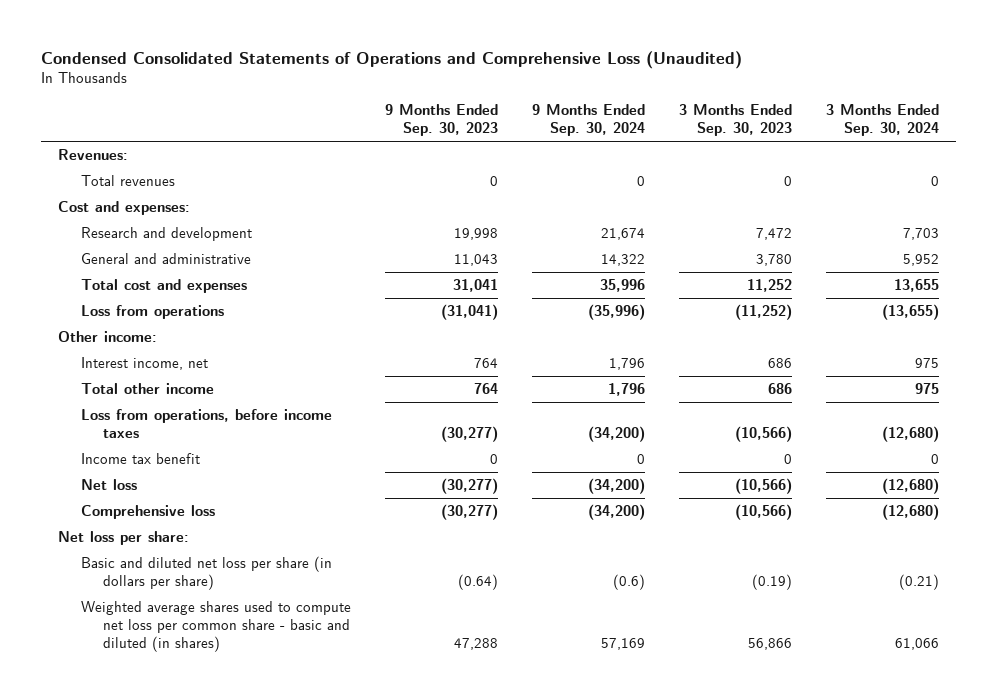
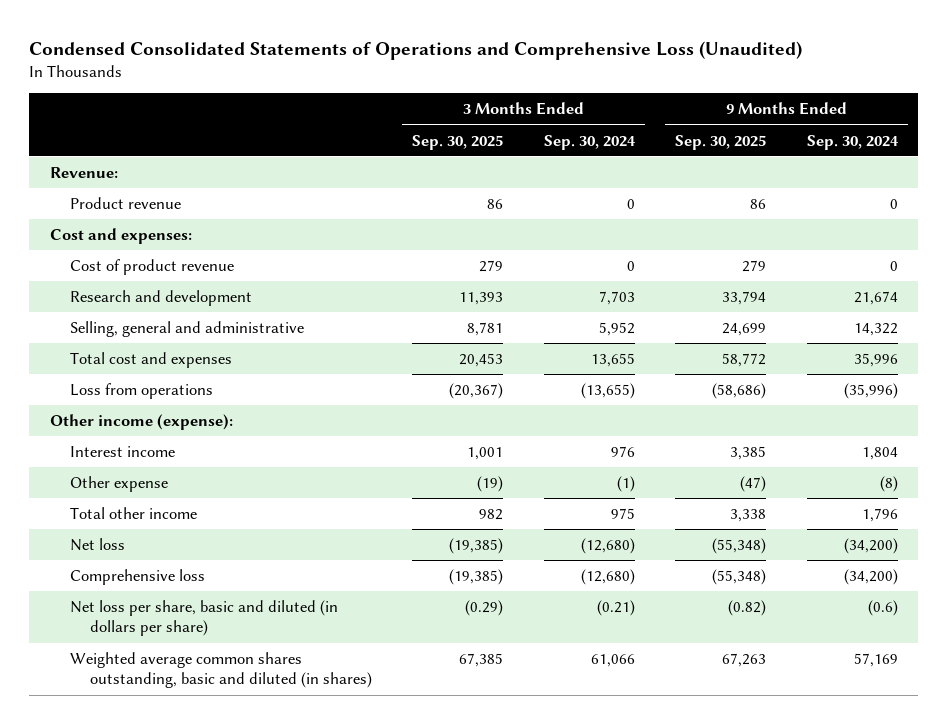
- | 9 Months Ended Sep. 30, 2023 | 9 Months Ended Sep. 30, 2024 | 3 Months Ended Sep. 30, 2023 | 3 Months Ended Sep. 30, 2024
+ | 3 Months Ended Sep. 30, 2025 | 3 Months Ended Sep. 30, 2024 | 9 Months Ended Sep. 30, 2025 | 9 Months Ended Sep. 30, 2024
- Revenues:
- Total revenues | 0 | 0 | 0 | 0
+ Revenue:
+ Product revenue | 86 | 0 | 86 | 0
+ Cost of product revenue | 279 | 0 | 279 | 0
- General and administrative | 11,043 | 14,322 | 3,780 | 5,952
+ Selling, general and administrative | 8,781 | 5,952 | 24,699 | 14,322
- Other income:
- Interest income, net | 764 | 1,796 | 686 | 975
+ Other income (expense):
+ Interest income | 1,001 | 976 | 3,385 | 1,804
+ Other expense | (19) | (1) | (47) | (8)
- Loss from operations, before income taxes | (30,277) | (34,200) | (10,566) | (12,680)
- Income tax benefit | 0 | 0 | 0 | 0
- Net loss per share:
- Basic and diluted net loss per share (in dollars per share) | (0.64) | (0.6) | (0.19) | (0.21)
- Weighted average shares used to compute net loss per common share - basic and diluted (in shares) | 47,288 | 57,169 | 56,866 | 61,066
+ Net loss per share, basic and diluted (in dollars per share) | (0.29) | (0.21) | (0.82) | (0.6)
+ Weighted average common shares outstanding, basic and diluted (in shares) | 67,385 | 61,066 | 67,263 | 57,169

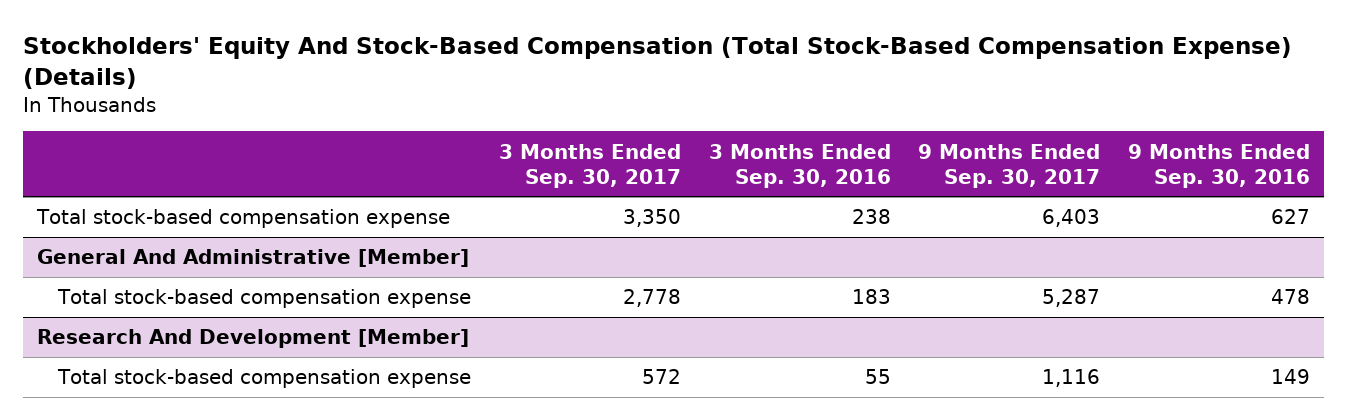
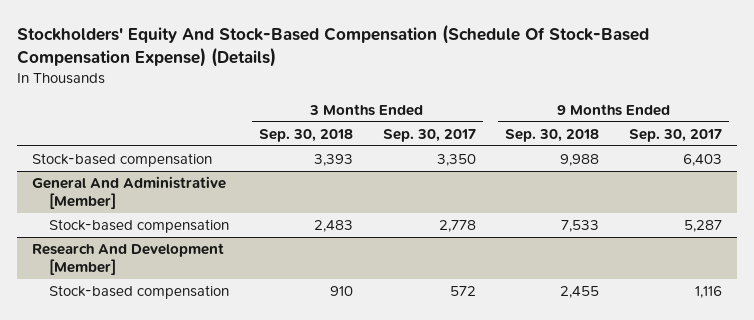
- Stockholders' Equity And Stock-Based Compensation (Total Stock-Based Compensation Expense) (Details)
+ Stockholders' Equity And Stock-Based Compensation (Schedule Of Stock-Based Compensation Expense) (Details)
- | 3 Months Ended Sep. 30, 2017 | 3 Months Ended Sep. 30, 2016 | 9 Months Ended Sep. 30, 2017 | 9 Months Ended Sep. 30, 2016
+ | 3 Months Ended Sep. 30, 2018 | 3 Months Ended Sep. 30, 2017 | 9 Months Ended Sep. 30, 2018 | 9 Months Ended Sep. 30, 2017
- Total stock-based compensation expense | 3,350 | 238 | 6,403 | 627
+ Stock-based compensation | 3,393 | 3,350 | 9,988 | 6,403
@ General And Administrative [Member]
- Total stock-based compensation expense | 2,778 | 183 | 5,287 | 478
+ Stock-based compensation | 2,483 | 2,778 | 7,533 | 5,287
@ Research And Development [Member]
- Total stock-based compensation expense | 572 | 55 | 1,116 | 149
+ Stock-based compensation | 910 | 572 | 2,455 | 1,116

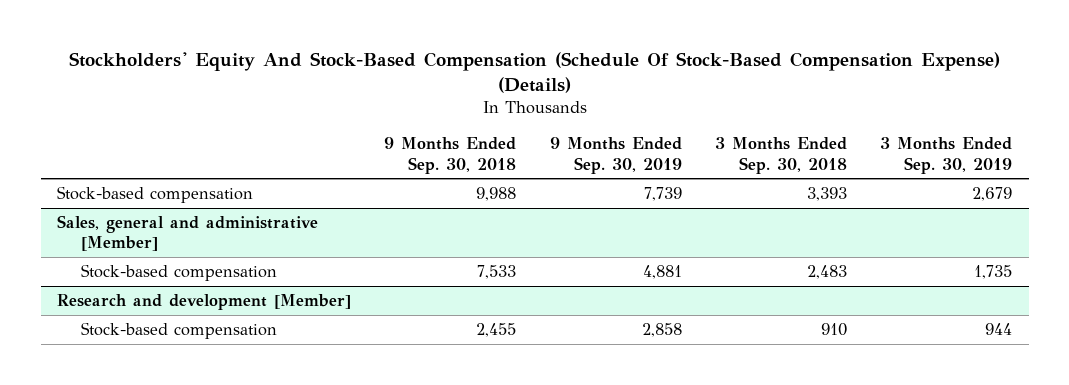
- | 3 Months Ended Sep. 30, 2018 | 3 Months Ended Sep. 30, 2017 | 9 Months Ended Sep. 30, 2018 | 9 Months Ended Sep. 30, 2017
+ | 9 Months Ended Sep. 30, 2018 | 9 Months Ended Sep. 30, 2019 | 3 Months Ended Sep. 30, 2018 | 3 Months Ended Sep. 30, 2019
- General And Administrative [Member]
+ Sales, general and administrative [Member]
- Research And Development [Member]
+ Research and development [Member]

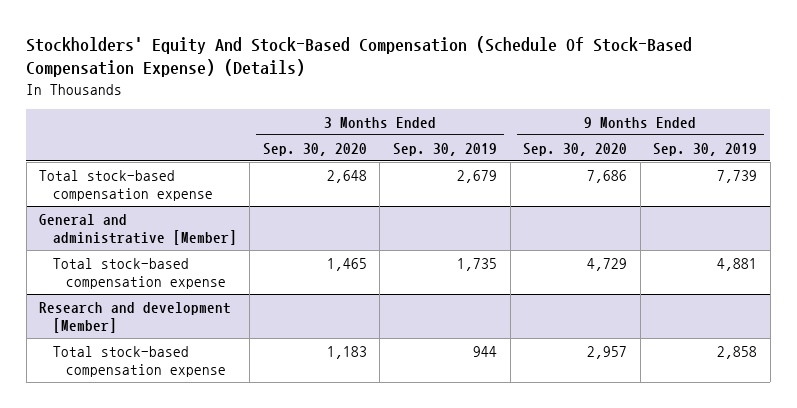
- | 9 Months Ended Sep. 30, 2018 | 9 Months Ended Sep. 30, 2019 | 3 Months Ended Sep. 30, 2018 | 3 Months Ended Sep. 30, 2019
+ | 3 Months Ended Sep. 30, 2020 | 3 Months Ended Sep. 30, 2019 | 9 Months Ended Sep. 30, 2020 | 9 Months Ended Sep. 30, 2019
- Stock-based compensation | 9,988 | 7,739 | 3,393 | 2,679
- Sales, general and administrative [Member]
- Stock-based compensation | 7,533 | 4,881 | 2,483 | 1,735
+ Total stock-based compensation expense | 2,648 | 2,679 | 7,686 | 7,739
+ General and administrative [Member]
+ Total stock-based compensation expense | 1,465 | 1,735 | 4,729 | 4,881
@ Research and development [Member]
- Stock-based compensation | 2,455 | 2,858 | 910 | 944
+ Total stock-based compensation expense | 1,183 | 944 | 2,957 | 2,858

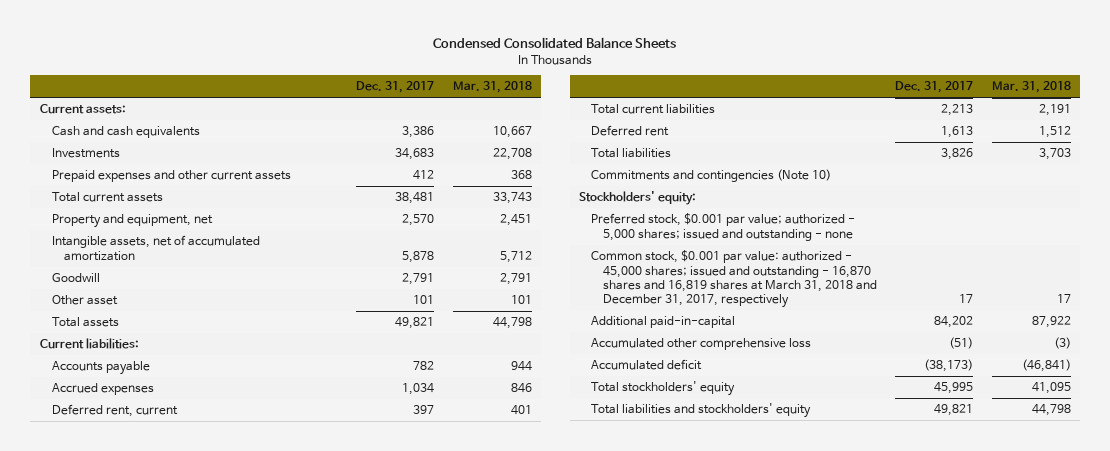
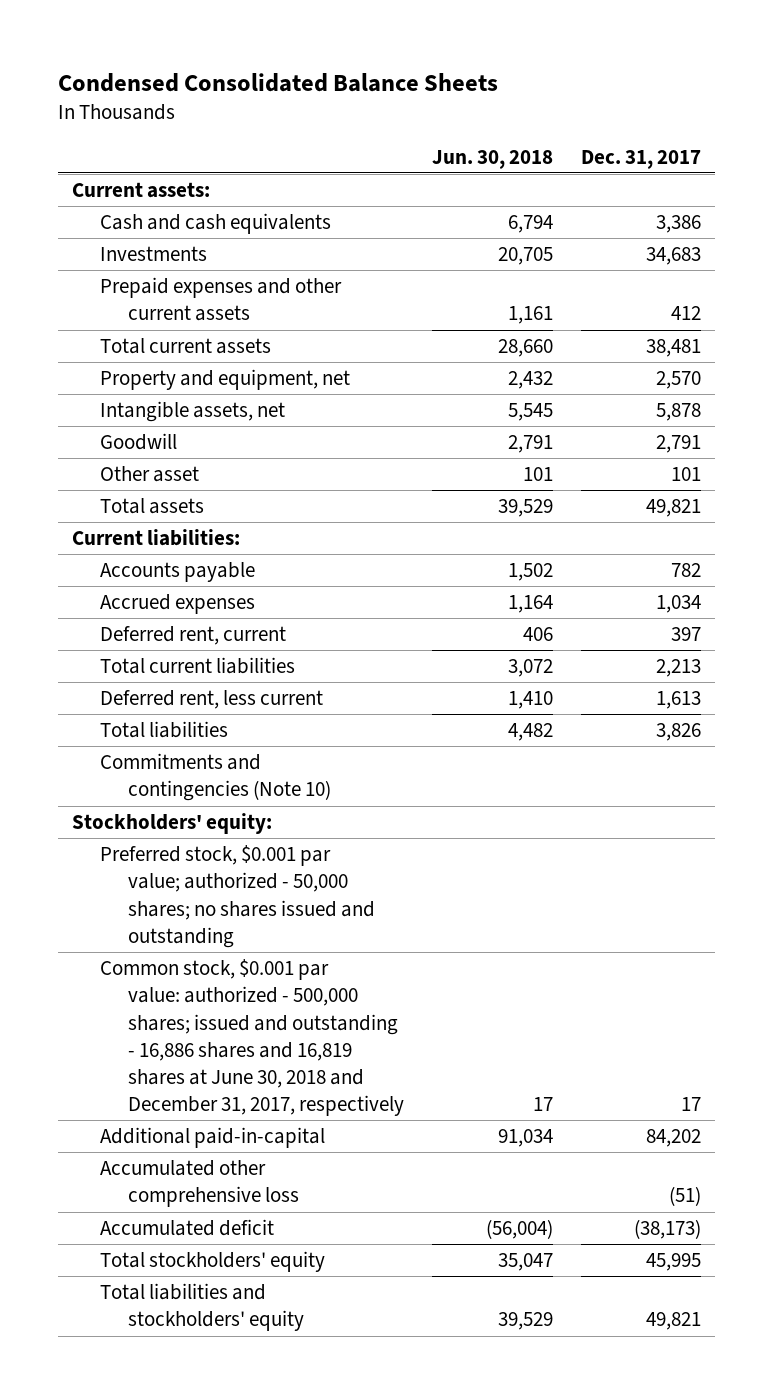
- | Dec. 31, 2017 | Mar. 31, 2018
+ | Jun. 30, 2018 | Dec. 31, 2017
- Intangible assets, net of accumulated amortization | 5,878 | 5,712
+ Intangible assets, net | 5,545 | 5,878
- Deferred rent | 1,613 | 1,512
+ Deferred rent, less current | 1,410 | 1,613
- Preferred stock, $0.001 par value; authorized - 5,000 shares; issued and outstanding - none
- Common stock, $0.001 par value: authorized - 45,000 shares; issued and outstanding - 16,870 shares and 16,819 shares at March 31, 2018 and December 31, 2017, respectively | 17 | 17
+ Preferred stock, $0.001 par value; authorized - 50,000 shares; no shares issued and outstanding
+ Common stock, $0.001 par value: authorized - 500,000 shares; issued and outstanding - 16,886 shares and 16,819 shares at June 30, 2018 and December 31, 2017, respectively | 17 | 17

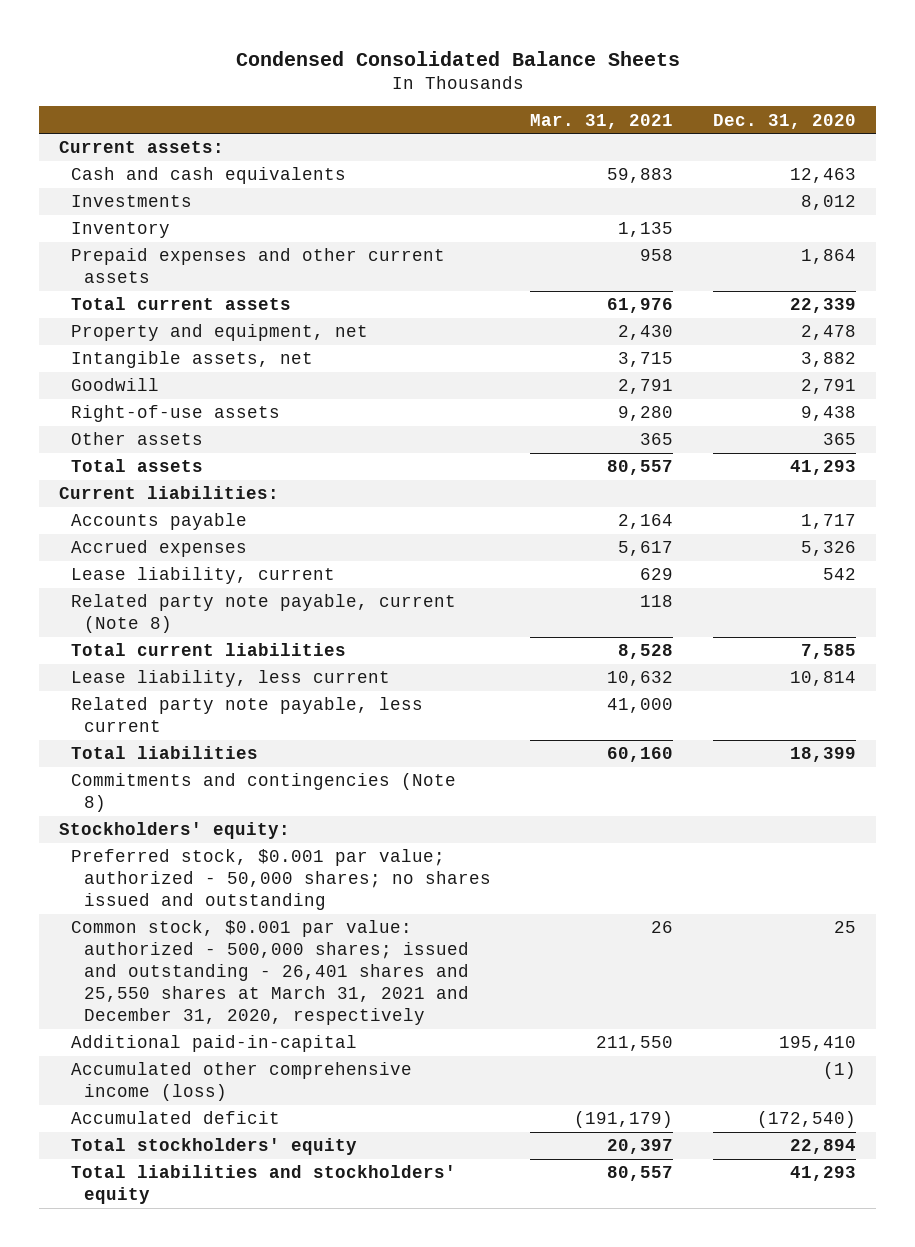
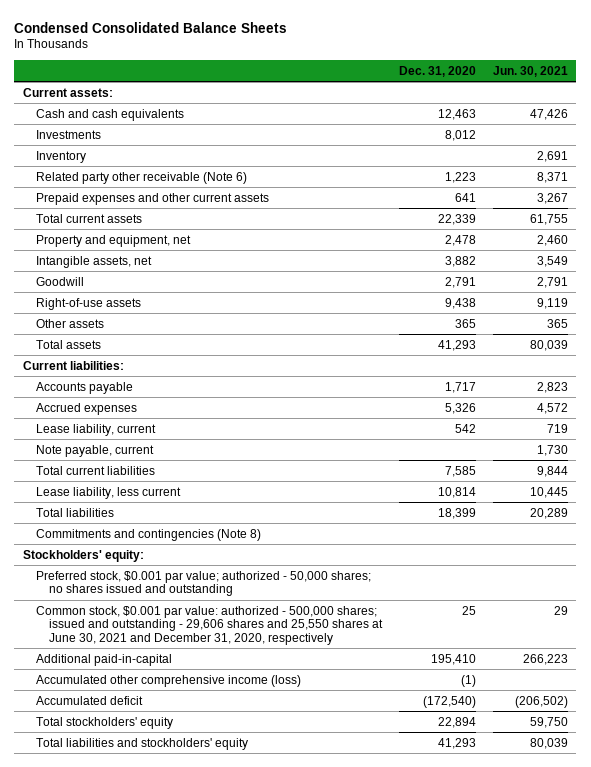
- | Mar. 31, 2021 | Dec. 31, 2020
+ | Dec. 31, 2020 | Jun. 30, 2021
- Prepaid expenses and other current assets | 958 | 1,864
+ Related party other receivable (Note 6) | 1,223 | 8,371
+ Prepaid expenses and other current assets | 641 | 3,267
- Related party note payable, current (Note 8) | 118 |
+ Note payable, current | | 1,730
- Related party note payable, less current | 41,000 |
- Common stock, $0.001 par value: authorized - 500,000 shares; issued and outstanding - 26,401 shares and 25,550 shares at March 31, 2021 and December 31, 2020, respectively | 26 | 25
+ Common stock, $0.001 par value: authorized - 500,000 shares; issued and outstanding - 29,606 shares and 25,550 shares at June 30, 2021 and December 31, 2020, respectively | 25 | 29

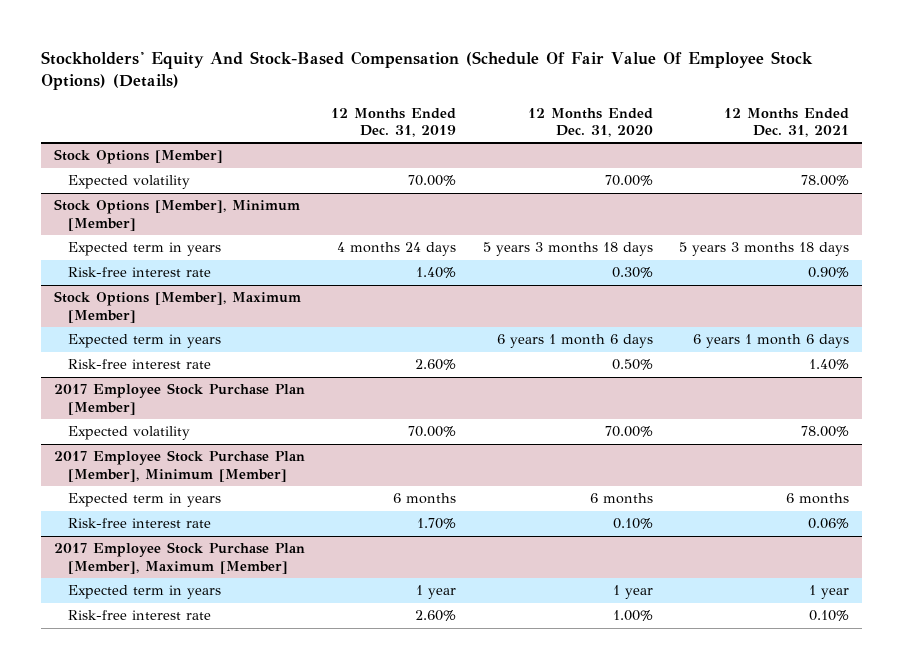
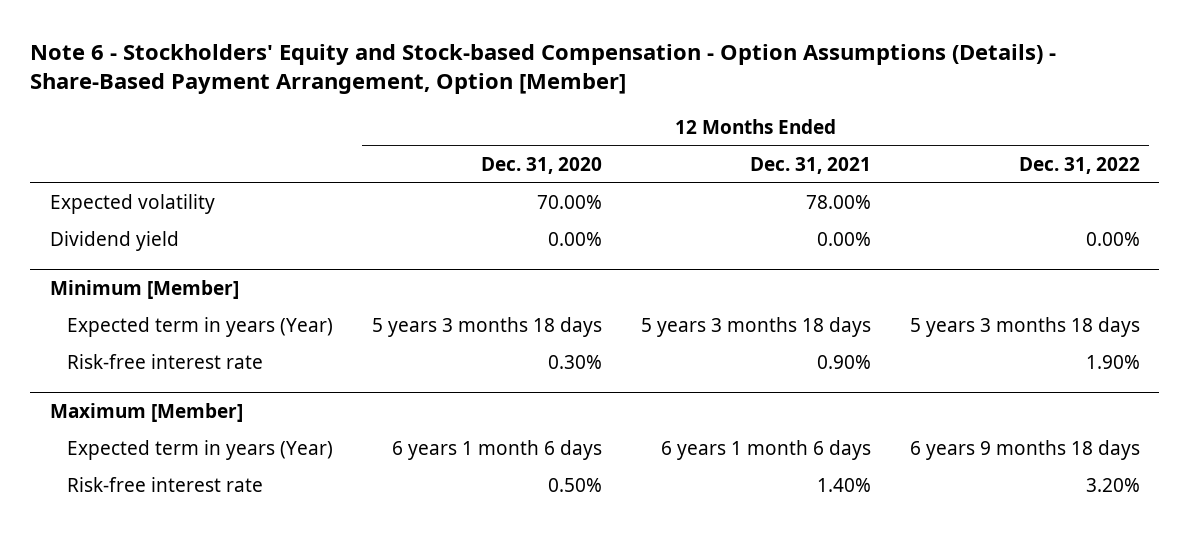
- Stockholders' Equity And Stock-Based Compensation (Schedule Of Fair Value Of Employee Stock Options) (Details)
+ Note 6 - Stockholders' Equity and Stock-based Compensation - Option Assumptions (Details) - Share-Based Payment Arrangement, Option [Member]
- | 12 Months Ended Dec. 31, 2019 | 12 Months Ended Dec. 31, 2020 | 12 Months Ended Dec. 31, 2021
+ | 12 Months Ended Dec. 31, 2020 | 12 Months Ended Dec. 31, 2021 | 12 Months Ended Dec. 31, 2022
- Stock Options [Member]
- Stock Options [Member], Minimum [Member]
- Expected term in years | 4 months 24 days | 5 years 3 months 18 days | 5 years 3 months 18 days
+ Dividend yield | 0.00% | 0.00% | 0.00%
+ Minimum [Member]
+ Expected term in years (Year) | 5 years 3 months 18 days | 5 years 3 months 18 days | 5 years 3 months 18 days
- Stock Options [Member], Maximum [Member]
- Expected term in years | | 6 years 1 month 6 days | 6 years 1 month 6 days
+ Maximum [Member]
+ Expected term in years (Year) | 6 years 1 month 6 days | 6 years 1 month 6 days | 6 years 9 months 18 days
- 2017 Employee Stock Purchase Plan [Member]
- Expected volatility | 70.00% | 70.00% | 78.00%
- 2017 Employee Stock Purchase Plan [Member], Minimum [Member]
- Expected term in years | 6 months | 6 months | 6 months
- Risk-free interest rate | 1.70% | 0.10% | 0.06%
- 2017 Employee Stock Purchase Plan [Member], Maximum [Member]
- Expected term in years | 1 year | 1 year | 1 year
- Risk-free interest rate | 2.60% | 1.00% | 0.10%

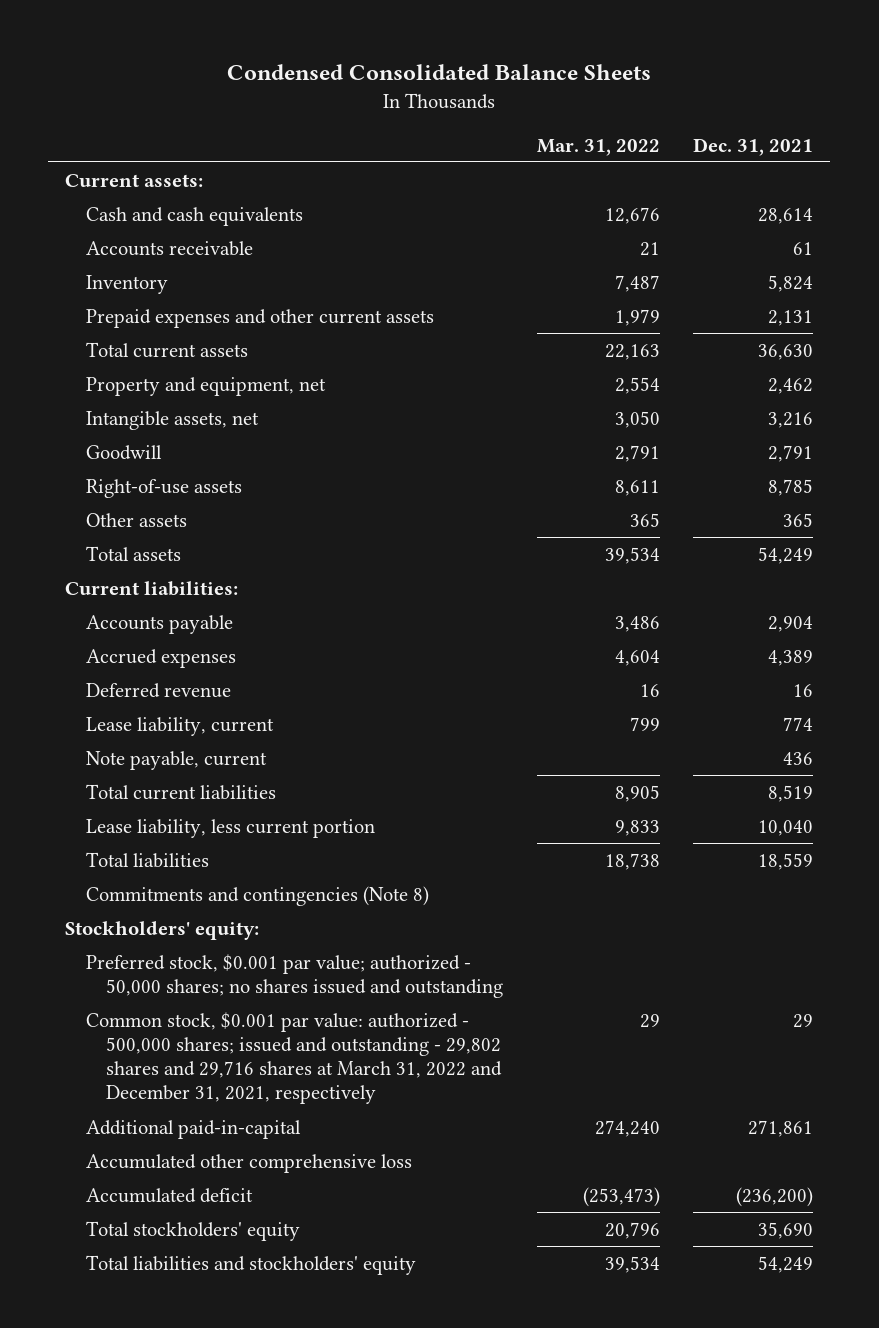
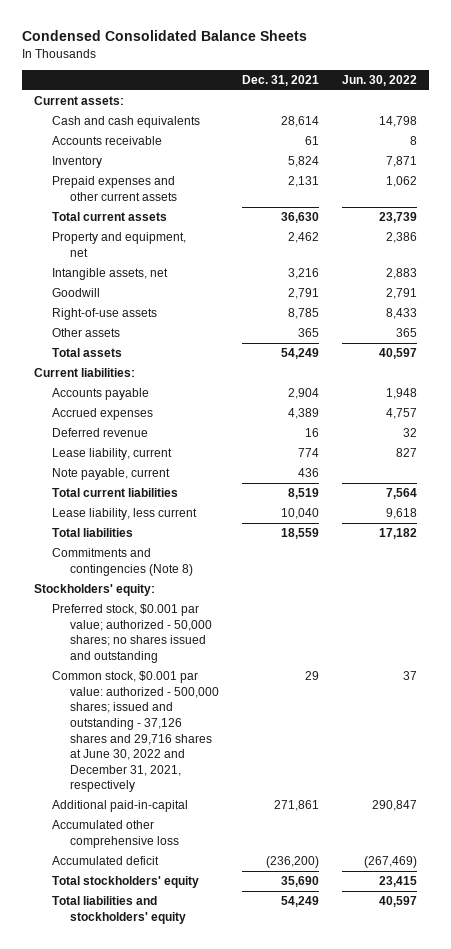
- | Mar. 31, 2022 | Dec. 31, 2021
+ | Dec. 31, 2021 | Jun. 30, 2022
- Lease liability, less current portion | 9,833 | 10,040
+ Lease liability, less current | 10,040 | 9,618
- Common stock, $0.001 par value: authorized - 500,000 shares; issued and outstanding - 29,802 shares and 29,716 shares at March 31, 2022 and December 31, 2021, respectively | 29 | 29
+ Common stock, $0.001 par value: authorized - 500,000 shares; issued and outstanding - 37,126 shares and 29,716 shares at June 30, 2022 and December 31, 2021, respectively | 29 | 37

